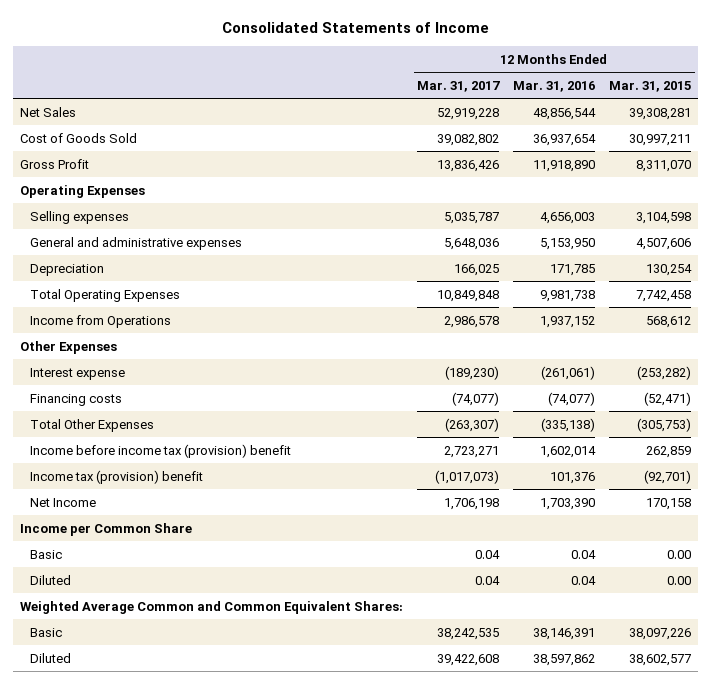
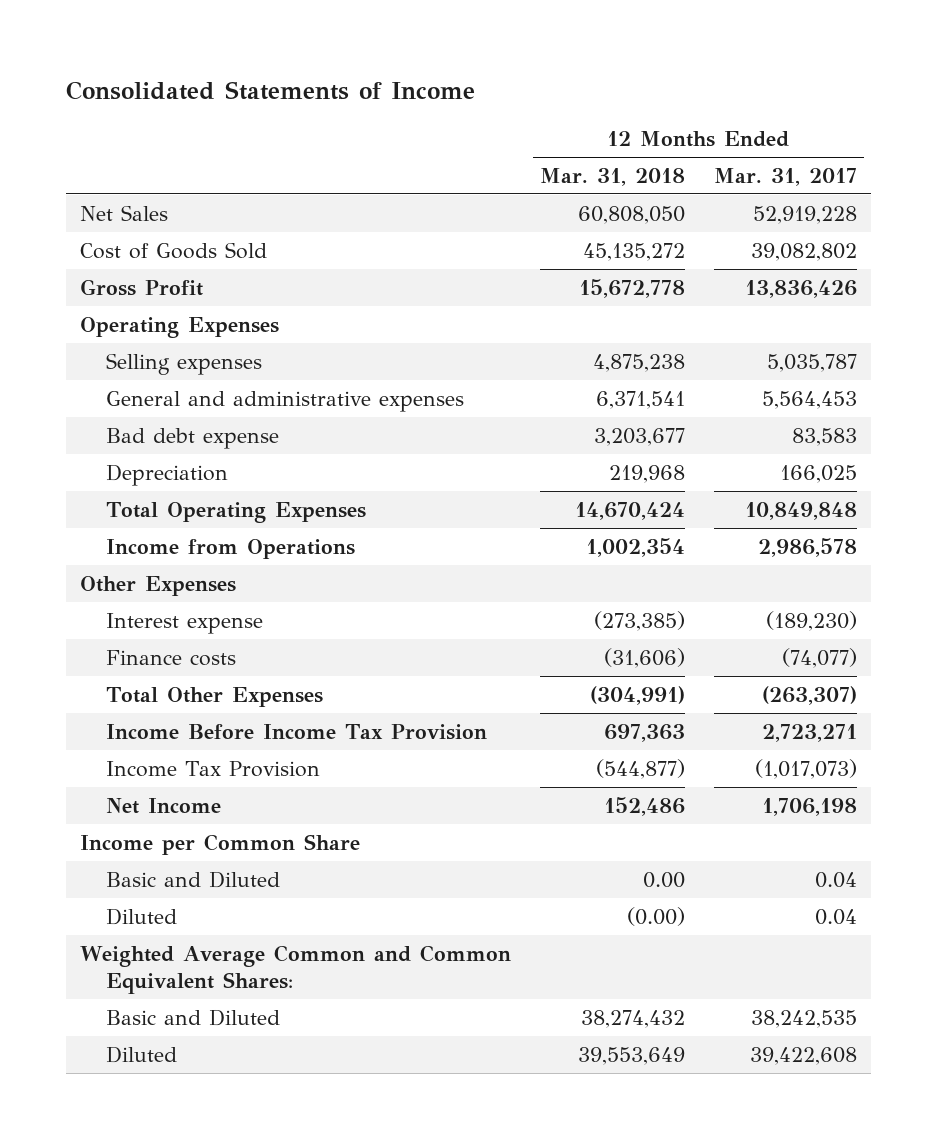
- | 12 Months Ended Mar. 31, 2017 | 12 Months Ended Mar. 31, 2016 | 12 Months Ended Mar. 31, 2015
+ | 12 Months Ended Mar. 31, 2018 | 12 Months Ended Mar. 31, 2017
- General and administrative expenses | 5,648,036 | 5,153,950 | 4,507,606
+ General and administrative expenses | 6,371,541 | 5,564,453
+ Bad debt expense | 3,203,677 | 83,583
- Financing costs | (74,077) | (74,077) | (52,471)
+ Finance costs | (31,606) | (74,077)
- Income before income tax (provision) benefit | 2,723,271 | 1,602,014 | 262,859
- Income tax (provision) benefit | (1,017,073) | 101,376 | (92,701)
+ Income Before Income Tax Provision | 697,363 | 2,723,271
+ Income Tax Provision | (544,877) | (1,017,073)
- Basic | 0.04 | 0.04 | 0.00
+ Basic and Diluted | 0.00 | 0.04
- Basic | 38,242,535 | 38,146,391 | 38,097,226
+ Basic and Diluted | 38,274,432 | 38,242,535

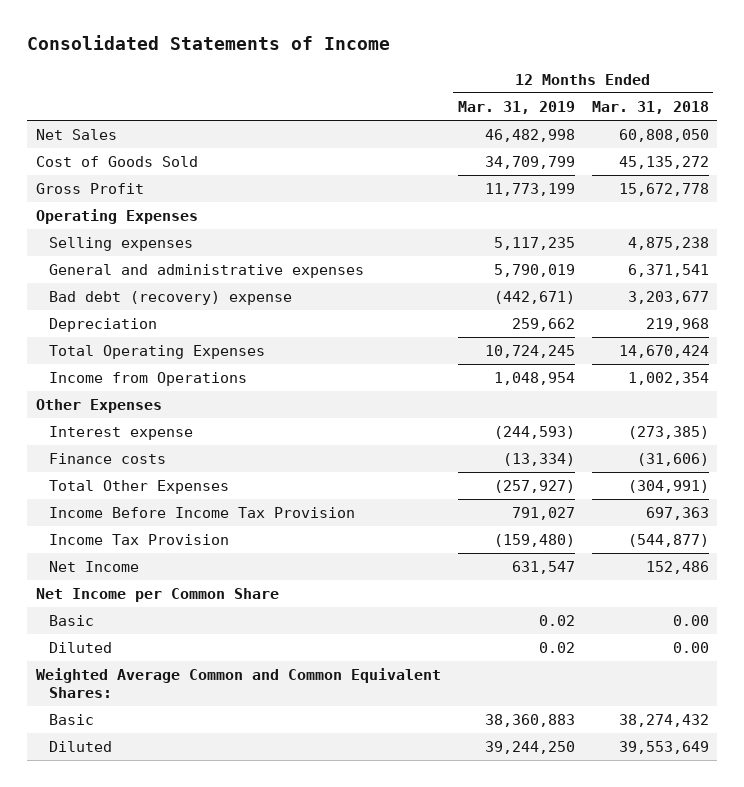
- | 12 Months Ended Mar. 31, 2018 | 12 Months Ended Mar. 31, 2017
+ | 12 Months Ended Mar. 31, 2019 | 12 Months Ended Mar. 31, 2018
- Bad debt expense | 3,203,677 | 83,583
+ Bad debt (recovery) expense | (442,671) | 3,203,677
- Income per Common Share
- Basic and Diluted | 0.00 | 0.04
- Diluted | (0.00) | 0.04
+ Net Income per Common Share
+ Basic | 0.02 | 0.00
+ Diluted | 0.02 | 0.00
- Basic and Diluted | 38,274,432 | 38,242,535
+ Basic | 38,360,883 | 38,274,432

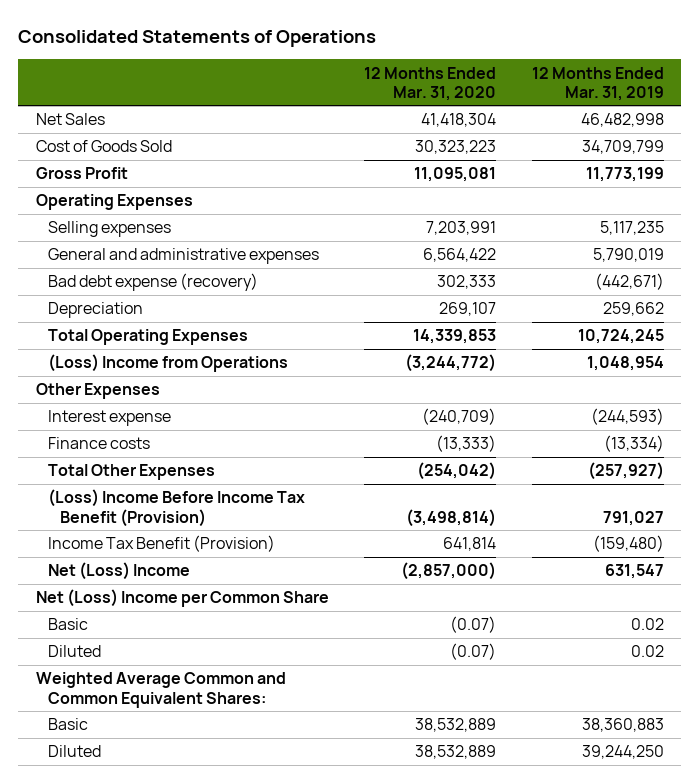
- Consolidated Statements of Income
+ Consolidated Statements of Operations
- | 12 Months Ended Mar. 31, 2019 | 12 Months Ended Mar. 31, 2018
+ | 12 Months Ended Mar. 31, 2020 | 12 Months Ended Mar. 31, 2019
- Bad debt (recovery) expense | (442,671) | 3,203,677
+ Bad debt expense (recovery) | 302,333 | (442,671)
- Income from Operations | 1,048,954 | 1,002,354
+ (Loss) Income from Operations | (3,244,772) | 1,048,954
- Income Before Income Tax Provision | 791,027 | 697,363
- Income Tax Provision | (159,480) | (544,877)
- Net Income | 631,547 | 152,486
- Net Income per Common Share
+ (Loss) Income Before Income Tax Benefit (Provision) | (3,498,814) | 791,027
+ Income Tax Benefit (Provision) | 641,814 | (159,480)
+ Net (Loss) Income | (2,857,000) | 631,547
+ Net (Loss) Income per Common Share

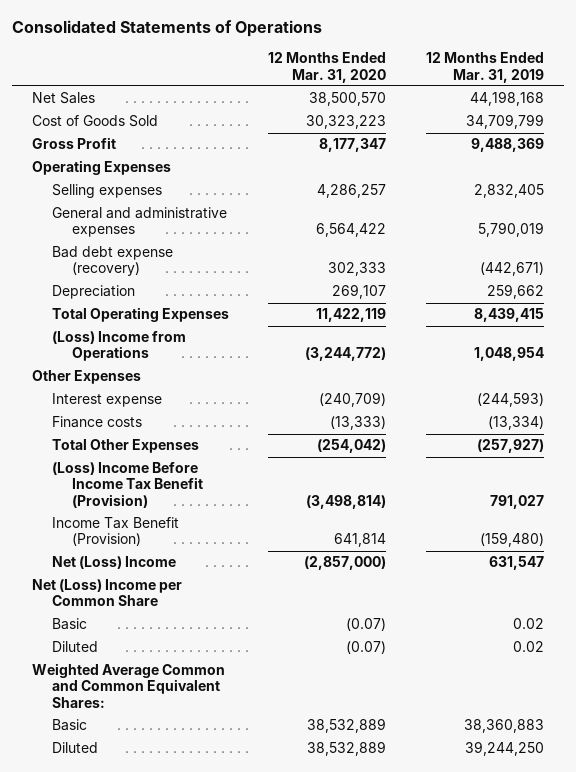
- Net Sales | 41,418,304 | 46,482,998
+ Net Sales | 38,500,570 | 44,198,168
- Gross Profit | 11,095,081 | 11,773,199
+ Gross Profit | 8,177,347 | 9,488,369
- Selling expenses | 7,203,991 | 5,117,235
+ Selling expenses | 4,286,257 | 2,832,405
- Total Operating Expenses | 14,339,853 | 10,724,245
+ Total Operating Expenses | 11,422,119 | 8,439,415

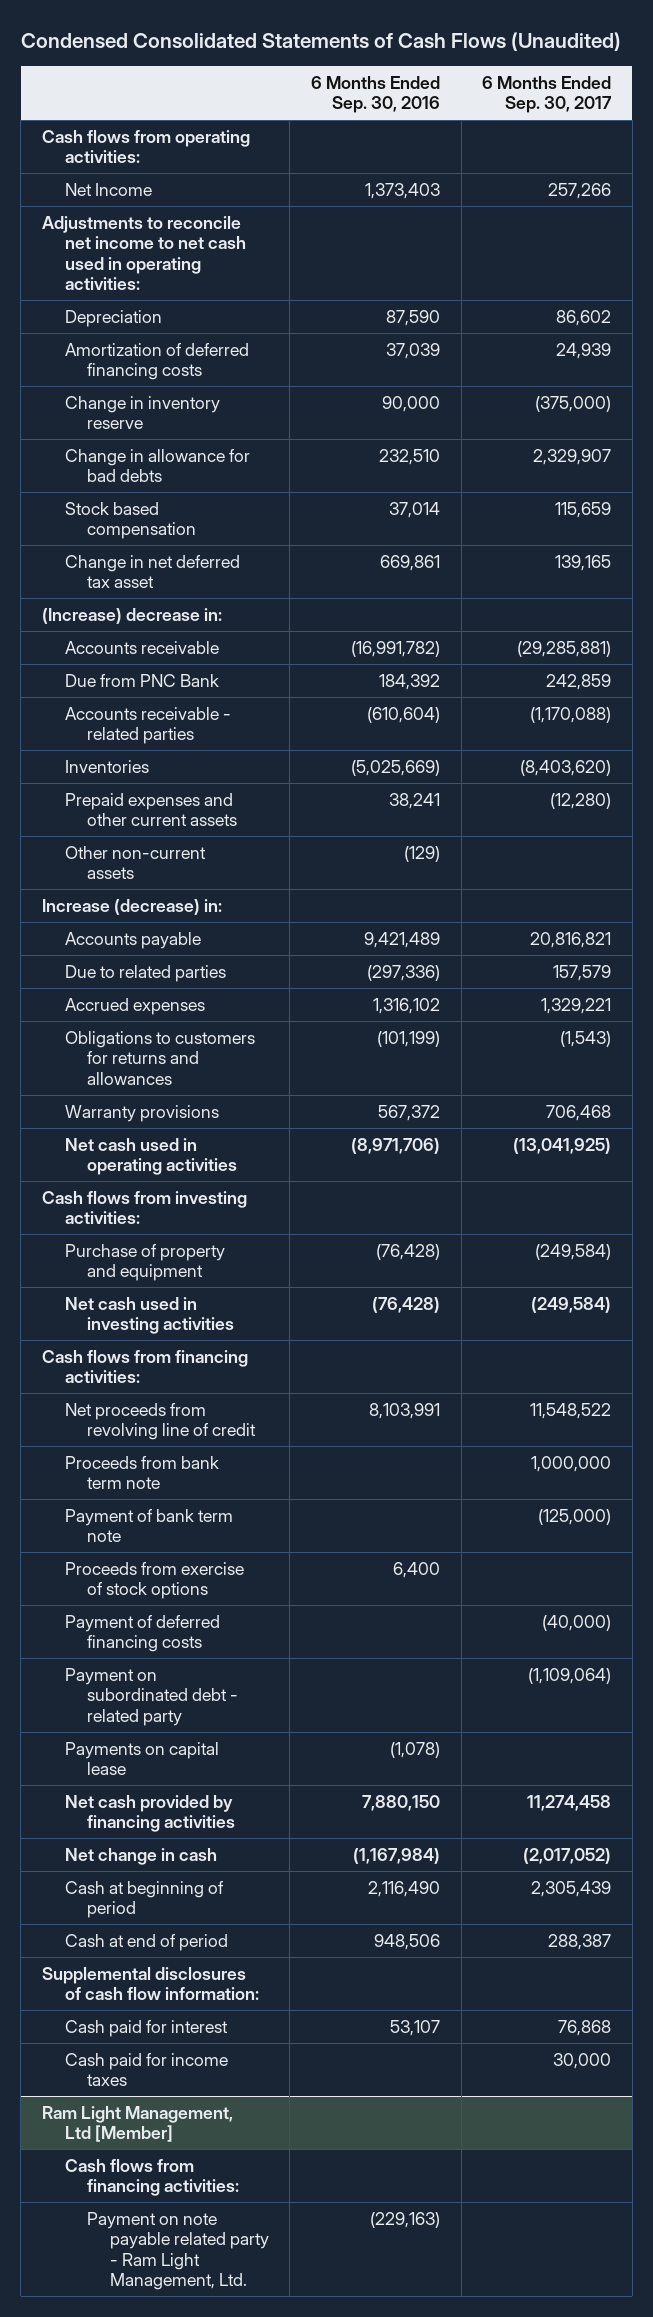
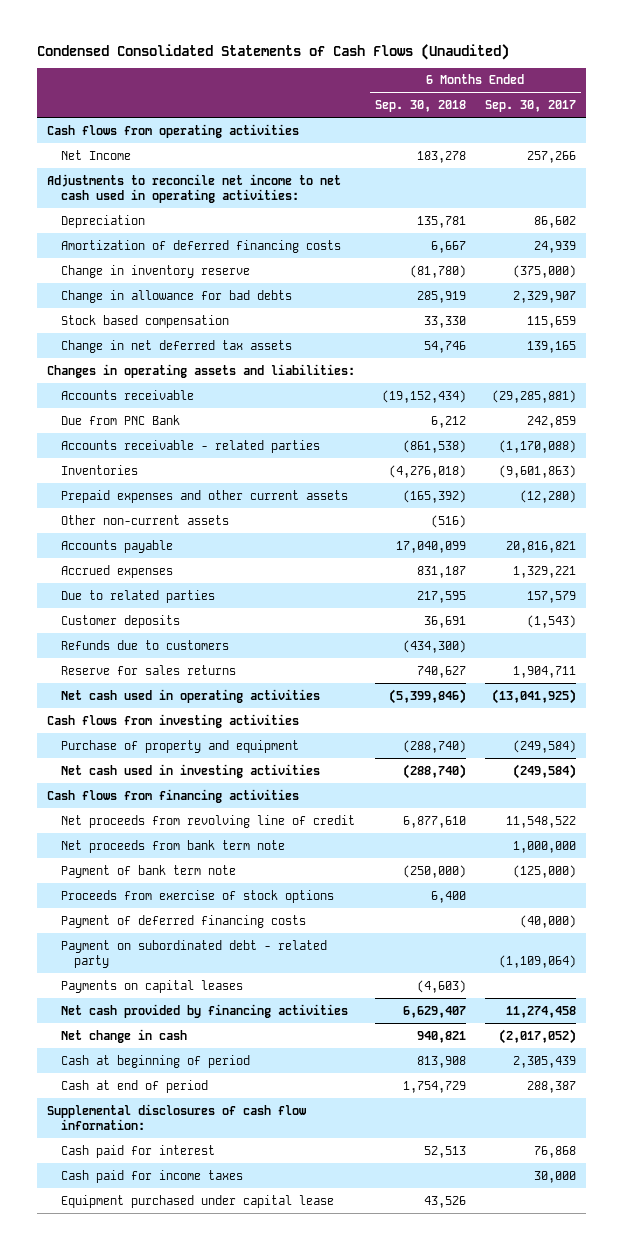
- | 6 Months Ended Sep. 30, 2016 | 6 Months Ended Sep. 30, 2017
+ | 6 Months Ended Sep. 30, 2018 | 6 Months Ended Sep. 30, 2017
- Cash flows from operating activities:
+ Cash flows from operating activities
- Change in net deferred tax asset | 669,861 | 139,165
- (Increase) decrease in:
+ Change in net deferred tax assets | 54,746 | 139,165
+ Changes in operating assets and liabilities:
- Inventories | (5,025,669) | (8,403,620)
+ Inventories | (4,276,018) | (9,601,863)
- Increase (decrease) in:
- Obligations to customers for returns and allowances | (101,199) | (1,543)
- Warranty provisions | 567,372 | 706,468
moved down: Due to related parties | 217,595 | 157,579
+ Customer deposits | 36,691 | (1,543)
+ Refunds due to customers | (434,300) |
+ Reserve for sales returns | 740,627 | 1,904,711
- Cash flows from investing activities:
+ Cash flows from investing activities
- Cash flows from financing activities:
+ Cash flows from financing activities
- Proceeds from bank term note | | 1,000,000
+ Net proceeds from bank term note | | 1,000,000
- Payments on capital lease | (1,078) |
+ Payments on capital leases | (4,603) |
- Ram Light Management, Ltd [Member]
- Cash flows from financing activities:
- Payment on note payable related party - Ram Light Management, Ltd. | (229,163) |
+ Equipment purchased under capital lease | 43,526 |

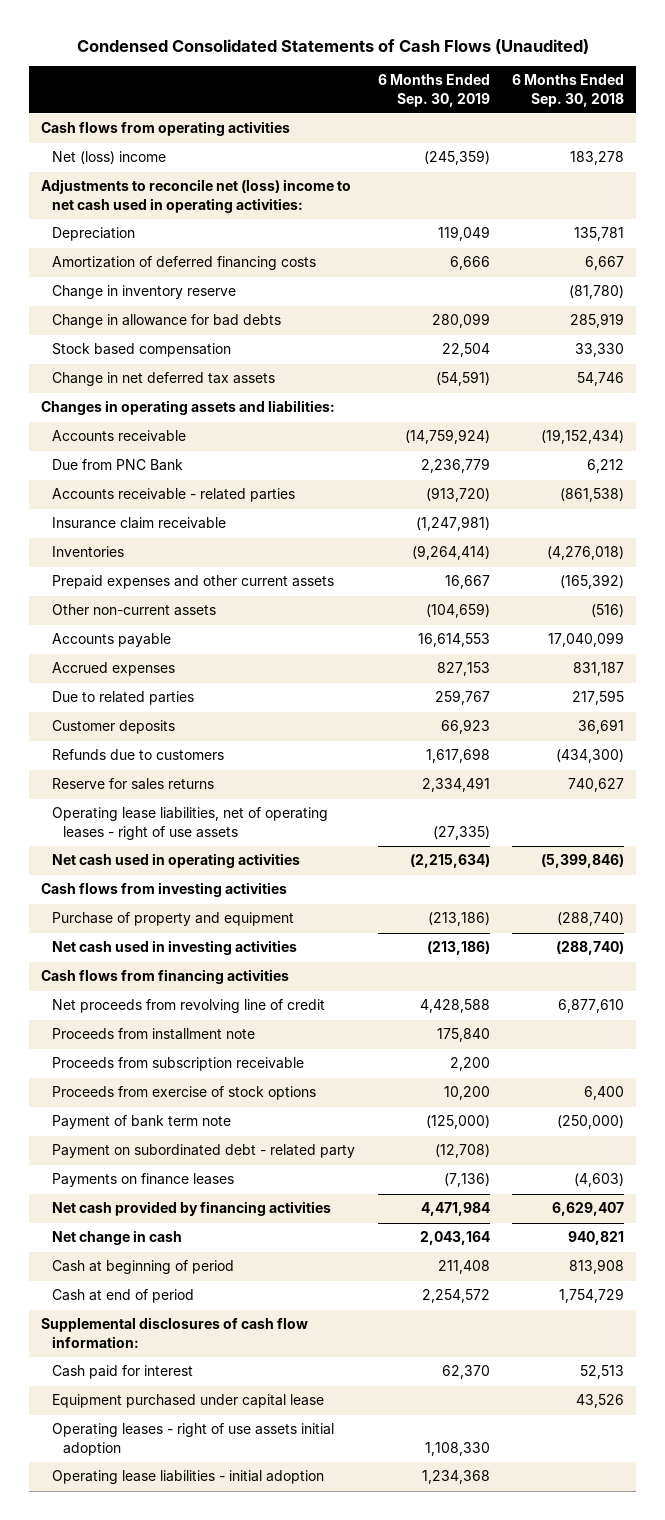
- | 6 Months Ended Sep. 30, 2018 | 6 Months Ended Sep. 30, 2017
+ | 6 Months Ended Sep. 30, 2019 | 6 Months Ended Sep. 30, 2018
- Net Income | 183,278 | 257,266
- Adjustments to reconcile net income to net cash used in operating activities:
+ Net (loss) income | (245,359) | 183,278
+ Adjustments to reconcile net (loss) income to net cash used in operating activities:
+ Insurance claim receivable | (1,247,981) |
+ Operating lease liabilities, net of operating leases - right of use assets | (27,335) |
- Net proceeds from bank term note | | 1,000,000
+ Proceeds from installment note | 175,840 |
+ Proceeds from subscription receivable | 2,200 |
- Payment of deferred financing costs | | (40,000)
moved down: Payment of bank term note | (125,000) | (250,000)
- Payments on capital leases | (4,603) |
+ Payments on finance leases | (7,136) | (4,603)
- Cash paid for income taxes | | 30,000
+ Operating leases - right of use assets initial adoption | 1,108,330 |
+ Operating lease liabilities - initial adoption | 1,234,368 |

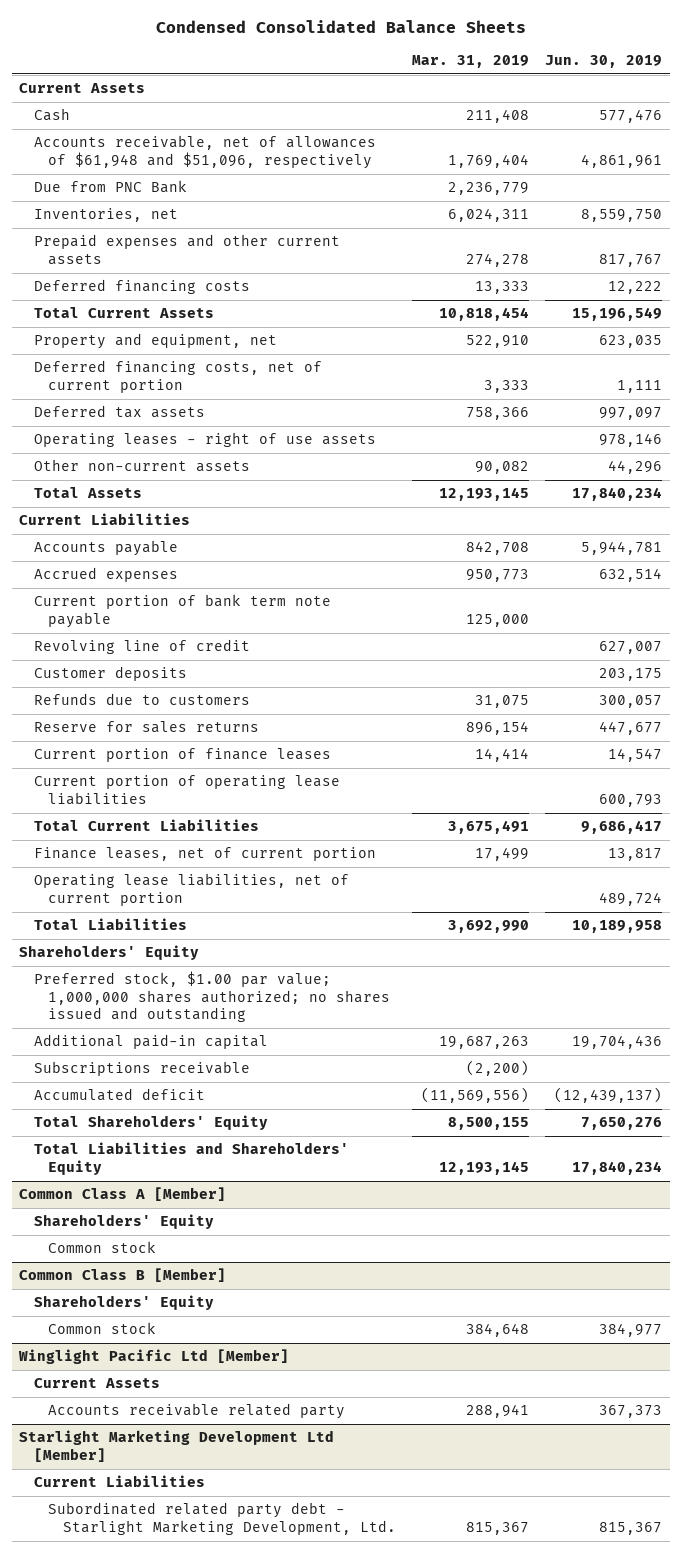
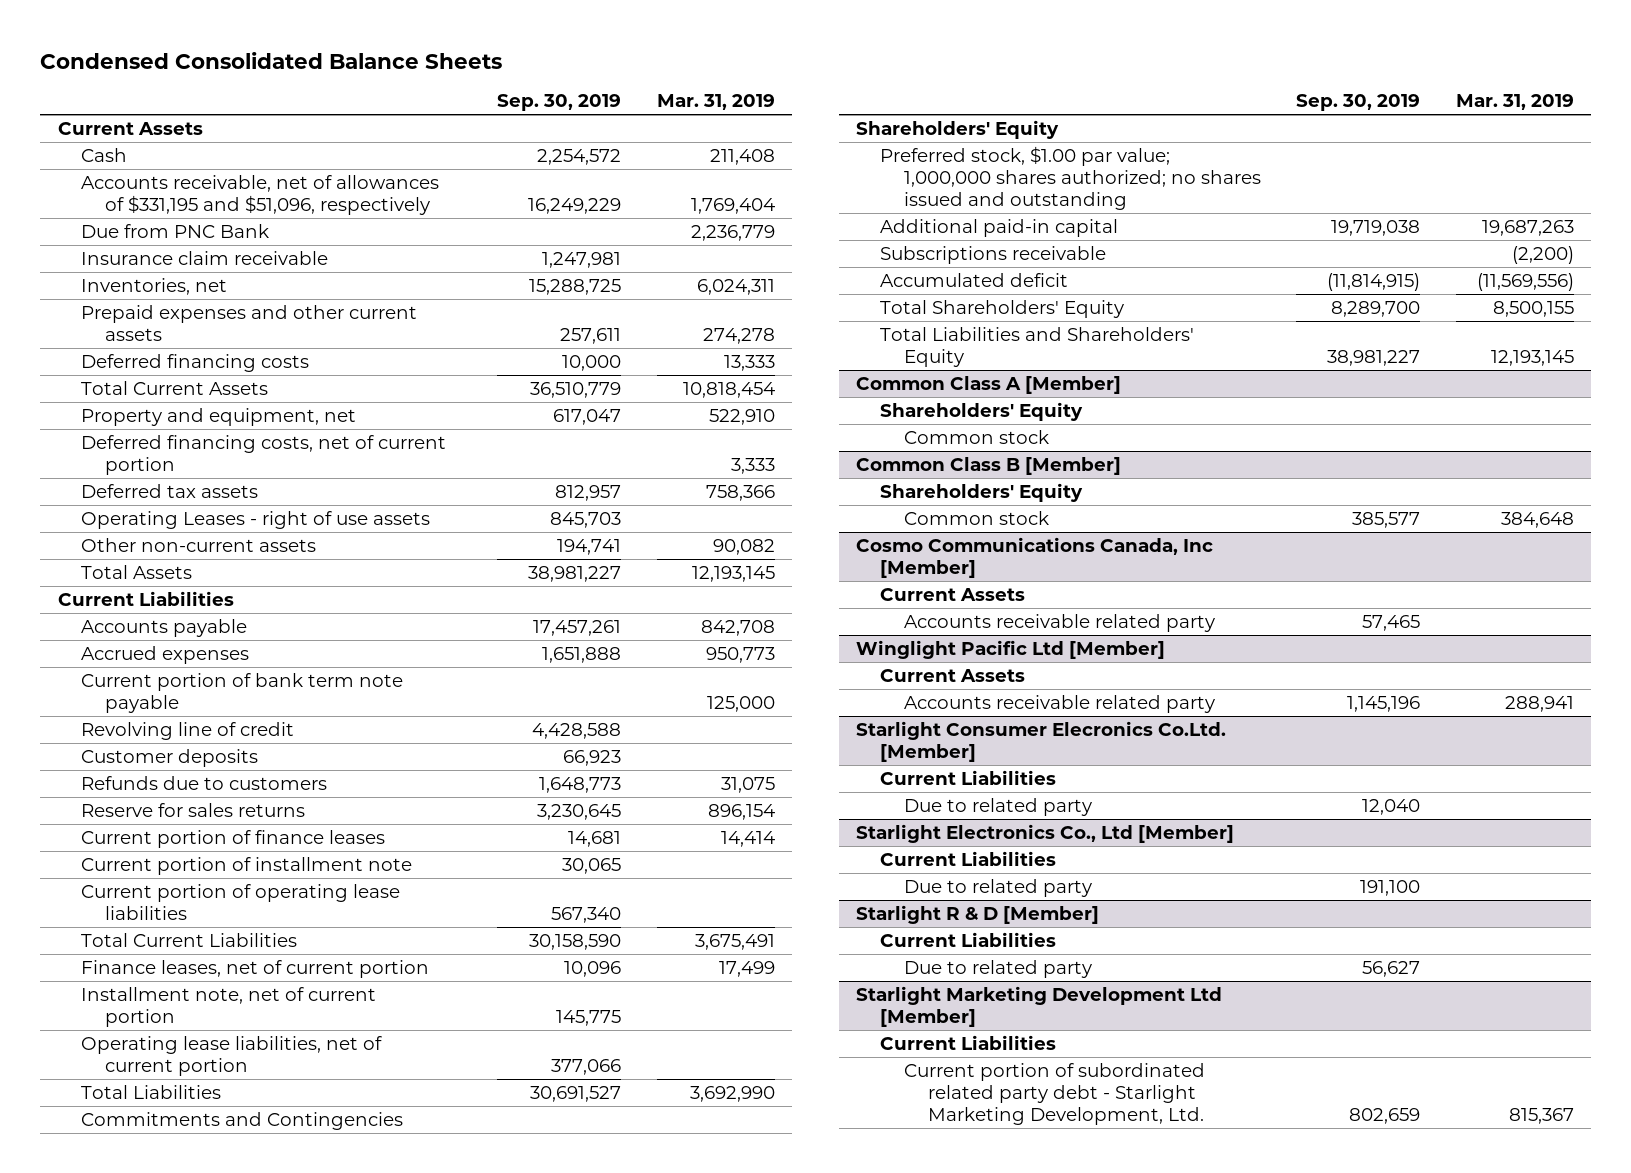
- | Mar. 31, 2019 | Jun. 30, 2019
+ | Sep. 30, 2019 | Mar. 31, 2019
- Accounts receivable, net of allowances of $61,948 and $51,096, respectively | 1,769,404 | 4,861,961
+ Accounts receivable, net of allowances of $331,195 and $51,096, respectively | 16,249,229 | 1,769,404
+ Insurance claim receivable | 1,247,981 |
- Operating leases - right of use assets | | 978,146
+ Operating Leases - right of use assets | 845,703 |
+ Current portion of installment note | 30,065 |
+ Installment note, net of current portion | 145,775 |
+ Commitments and Contingencies
+ Cosmo Communications Canada, Inc [Member]
+ Current Assets
+ Accounts receivable related party | 57,465 |
+ Starlight Consumer Elecronics Co.Ltd. [Member]
+ Current Liabilities
+ Due to related party | 12,040 |
+ Starlight Electronics Co., Ltd [Member]
+ Current Liabilities
+ Due to related party | 191,100 |
+ Starlight R & D [Member]
+ Current Liabilities
+ Due to related party | 56,627 |
@ Starlight Marketing Development Ltd [Member]
- Subordinated related party debt - Starlight Marketing Development, Ltd. | 815,367 | 815,367
+ Current portion of subordinated related party debt - Starlight Marketing Development, Ltd. | 802,659 | 815,367

